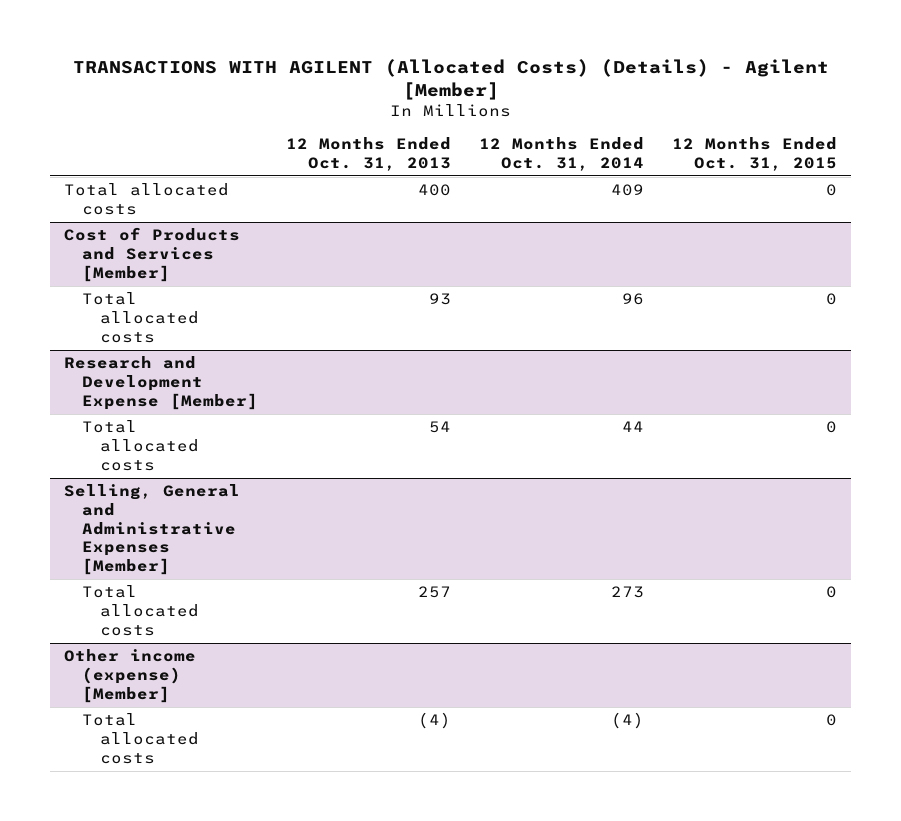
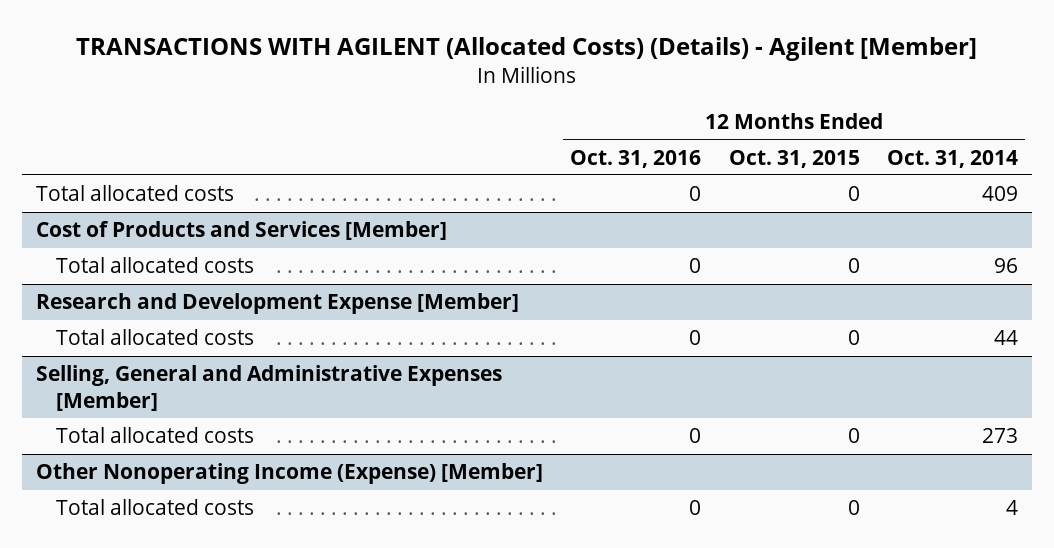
- | 12 Months Ended Oct. 31, 2013 | 12 Months Ended Oct. 31, 2014 | 12 Months Ended Oct. 31, 2015
+ | 12 Months Ended Oct. 31, 2016 | 12 Months Ended Oct. 31, 2015 | 12 Months Ended Oct. 31, 2014
- Other income (expense) [Member]
- Total allocated costs | (4) | (4) | 0
+ Other Nonoperating Income (Expense) [Member]
+ Total allocated costs | 0 | 0 | 4

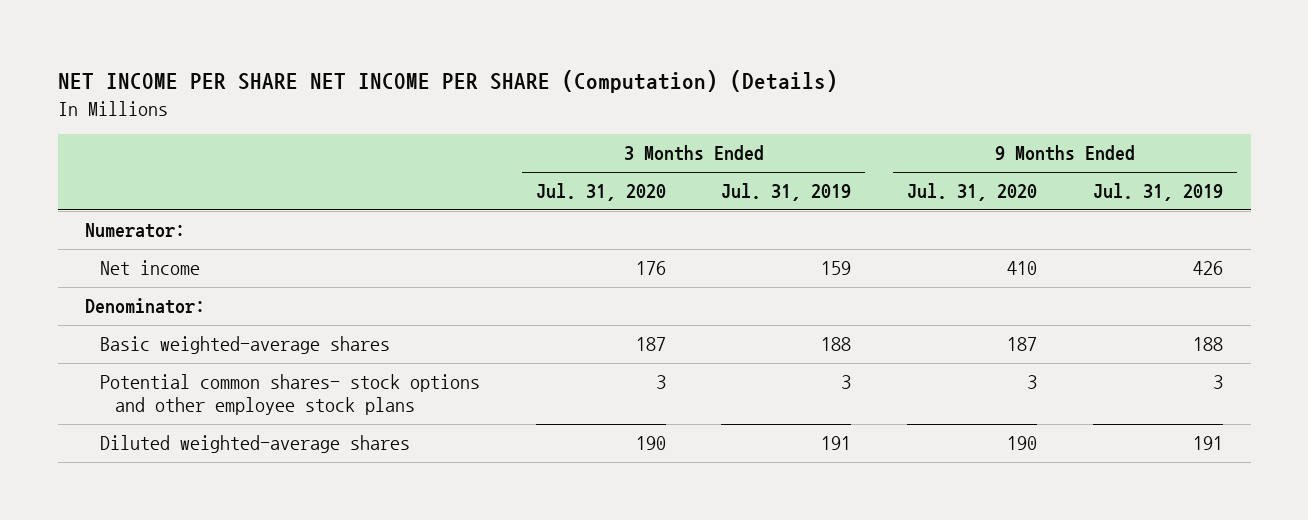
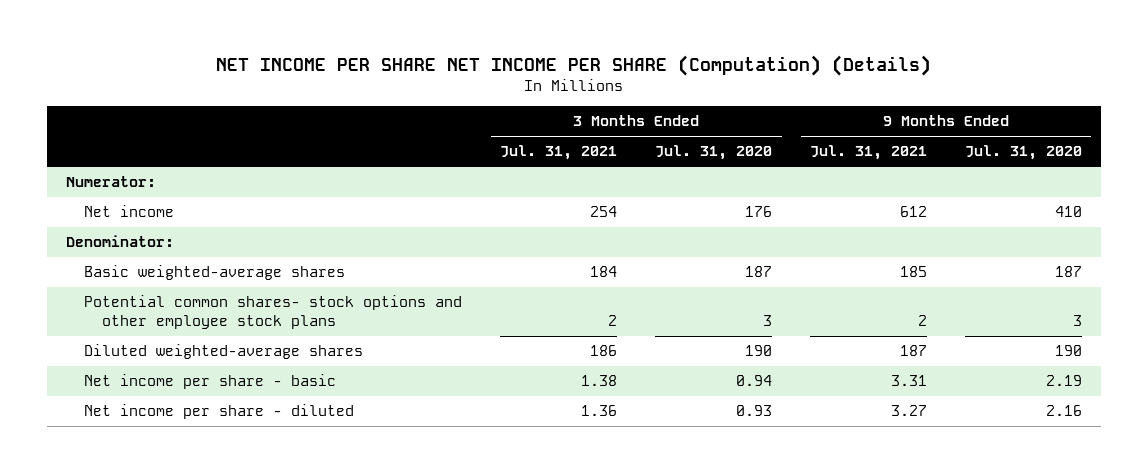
- | 3 Months Ended Jul. 31, 2020 | 3 Months Ended Jul. 31, 2019 | 9 Months Ended Jul. 31, 2020 | 9 Months Ended Jul. 31, 2019
+ | 3 Months Ended Jul. 31, 2021 | 3 Months Ended Jul. 31, 2020 | 9 Months Ended Jul. 31, 2021 | 9 Months Ended Jul. 31, 2020
+ Net income per share - basic | 1.38 | 0.94 | 3.31 | 2.19
+ Net income per share - diluted | 1.36 | 0.93 | 3.27 | 2.16

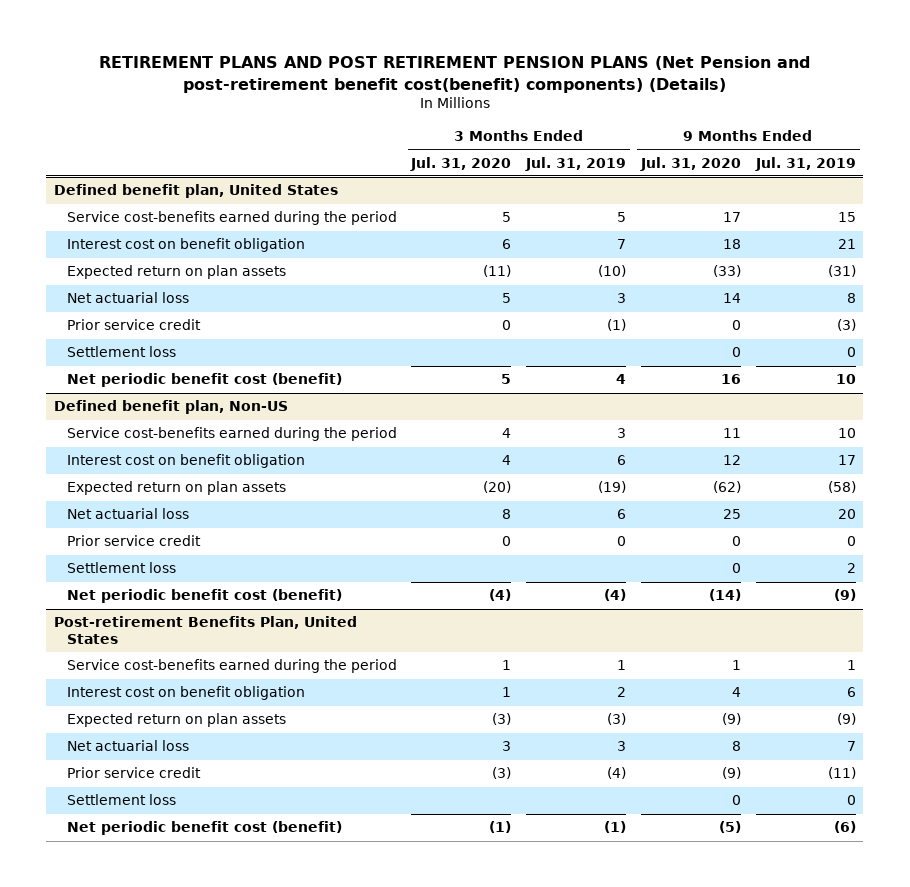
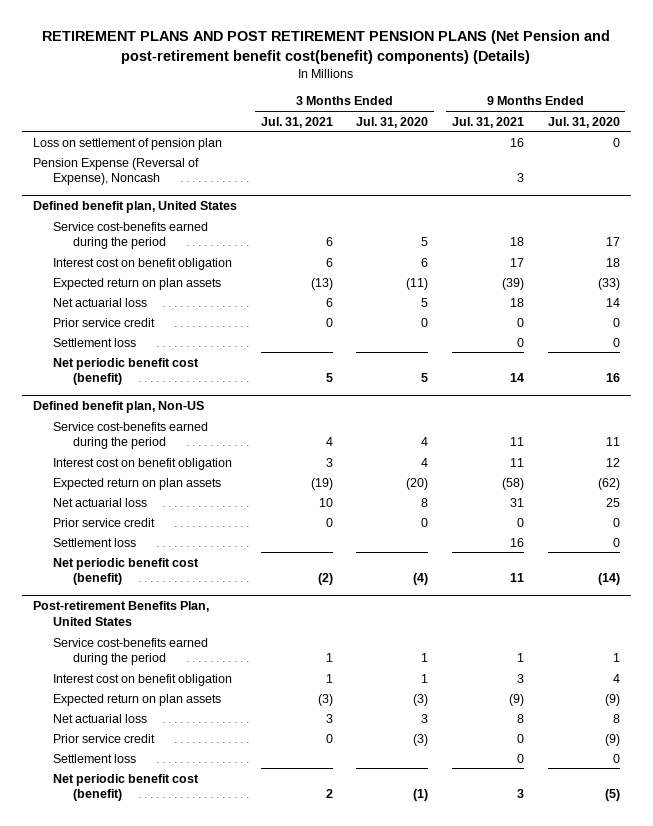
- | 3 Months Ended Jul. 31, 2020 | 3 Months Ended Jul. 31, 2019 | 9 Months Ended Jul. 31, 2020 | 9 Months Ended Jul. 31, 2019
+ | 3 Months Ended Jul. 31, 2021 | 3 Months Ended Jul. 31, 2020 | 9 Months Ended Jul. 31, 2021 | 9 Months Ended Jul. 31, 2020
+ Loss on settlement of pension plan | | | 16 | 0
+ Pension Expense (Reversal of Expense), Noncash | | | 3 |

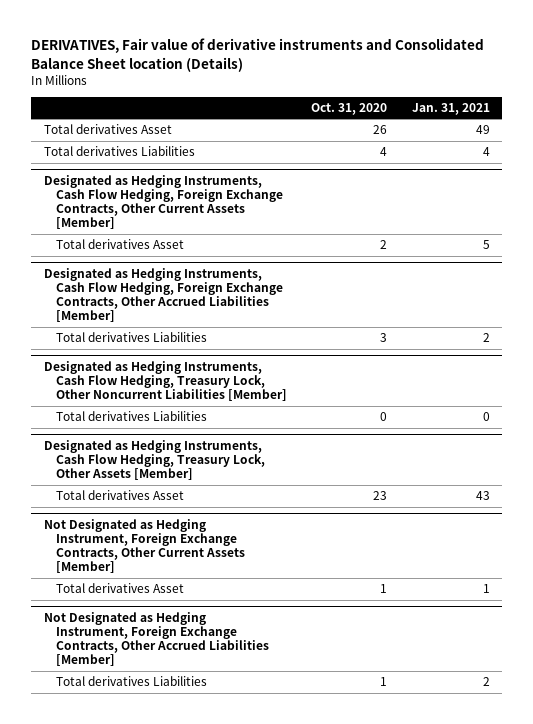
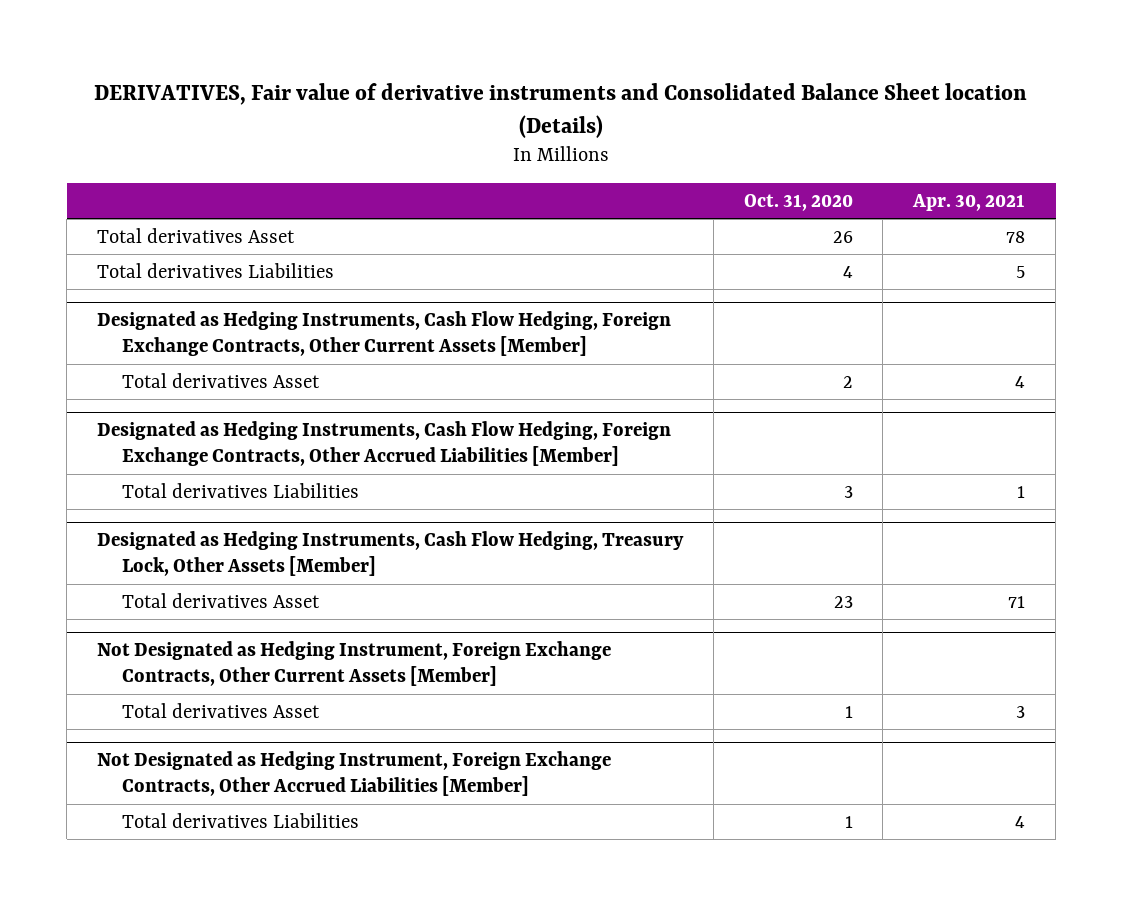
- | Oct. 31, 2020 | Jan. 31, 2021
+ | Oct. 31, 2020 | Apr. 30, 2021
- Designated as Hedging Instruments, Cash Flow Hedging, Treasury Lock, Other Noncurrent Liabilities [Member]
- Total derivatives Liabilities | 0 | 0

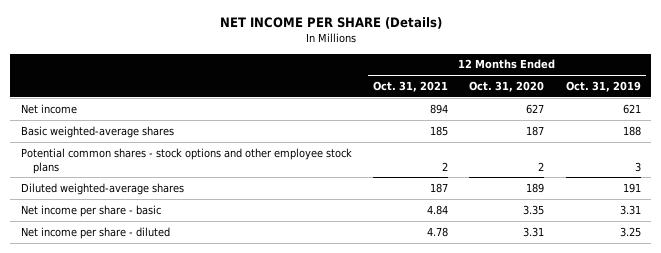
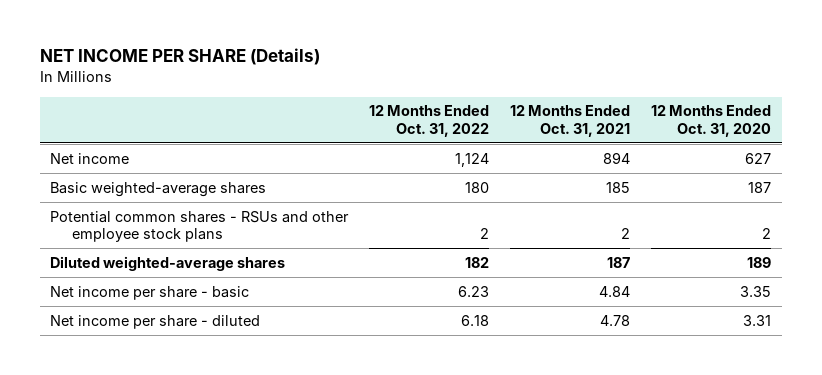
- | 12 Months Ended Oct. 31, 2021 | 12 Months Ended Oct. 31, 2020 | 12 Months Ended Oct. 31, 2019
+ | 12 Months Ended Oct. 31, 2022 | 12 Months Ended Oct. 31, 2021 | 12 Months Ended Oct. 31, 2020
- Potential common shares - stock options and other employee stock plans | 2 | 2 | 3
+ Potential common shares - RSUs and other employee stock plans | 2 | 2 | 2

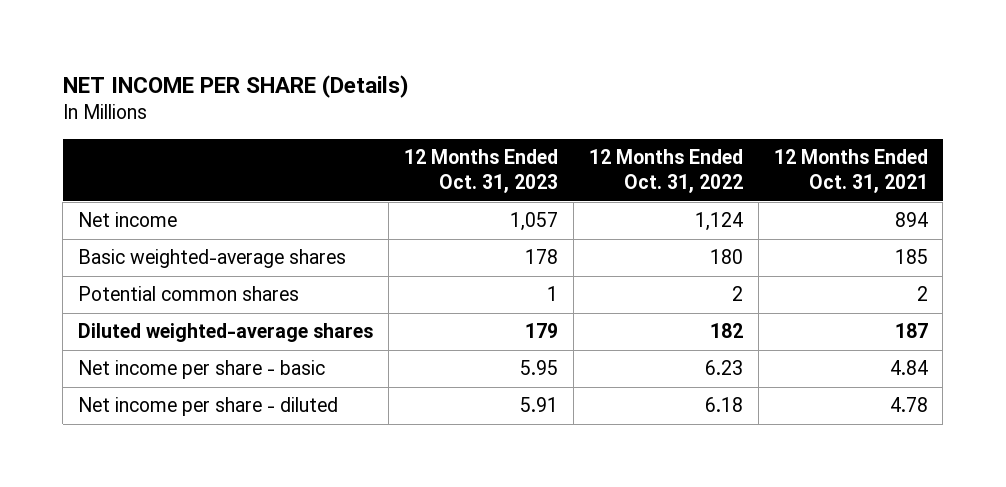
- | 12 Months Ended Oct. 31, 2022 | 12 Months Ended Oct. 31, 2021 | 12 Months Ended Oct. 31, 2020
+ | 12 Months Ended Oct. 31, 2023 | 12 Months Ended Oct. 31, 2022 | 12 Months Ended Oct. 31, 2021
- Potential common shares - RSUs and other employee stock plans | 2 | 2 | 2
+ Potential common shares | 1 | 2 | 2

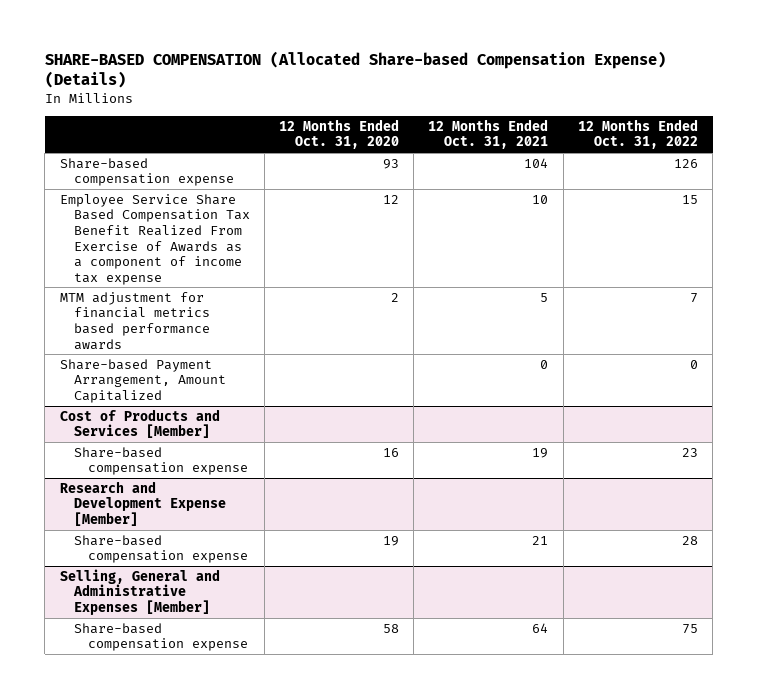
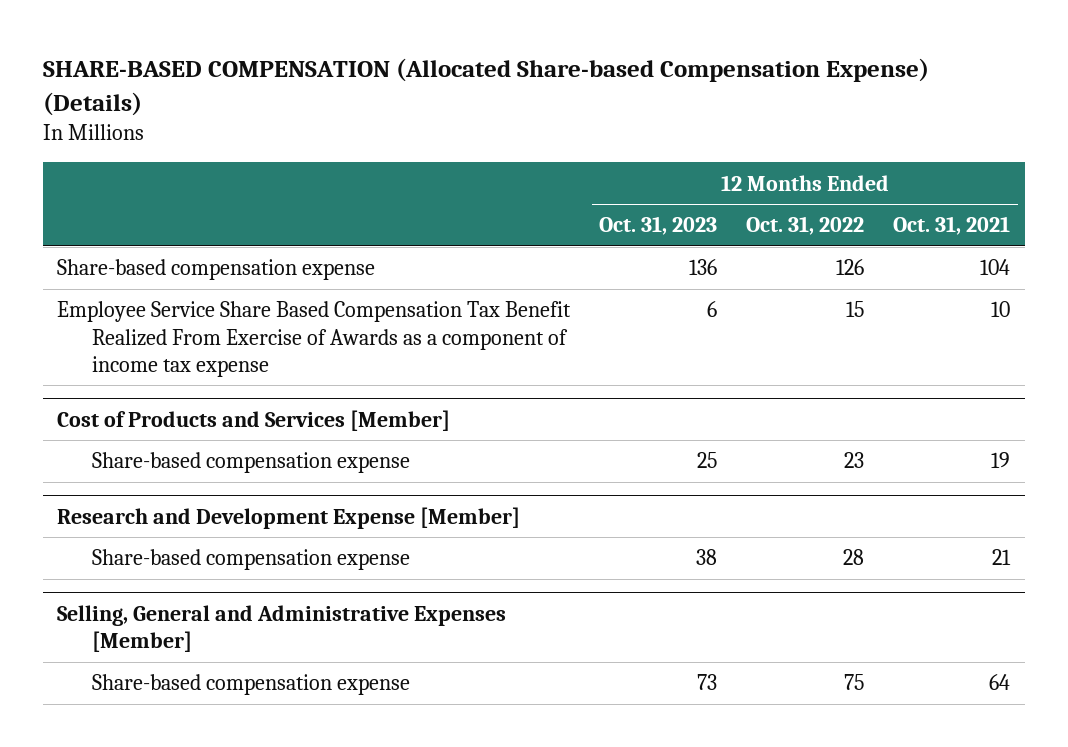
- | 12 Months Ended Oct. 31, 2020 | 12 Months Ended Oct. 31, 2021 | 12 Months Ended Oct. 31, 2022
+ | 12 Months Ended Oct. 31, 2023 | 12 Months Ended Oct. 31, 2022 | 12 Months Ended Oct. 31, 2021
- MTM adjustment for financial metrics based performance awards | 2 | 5 | 7
- Share-based Payment Arrangement, Amount Capitalized | | 0 | 0

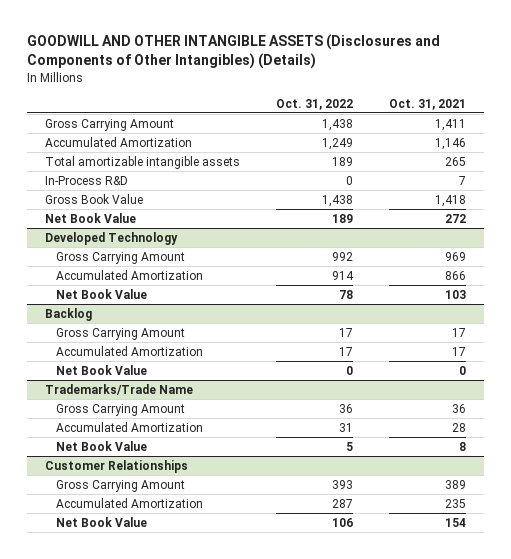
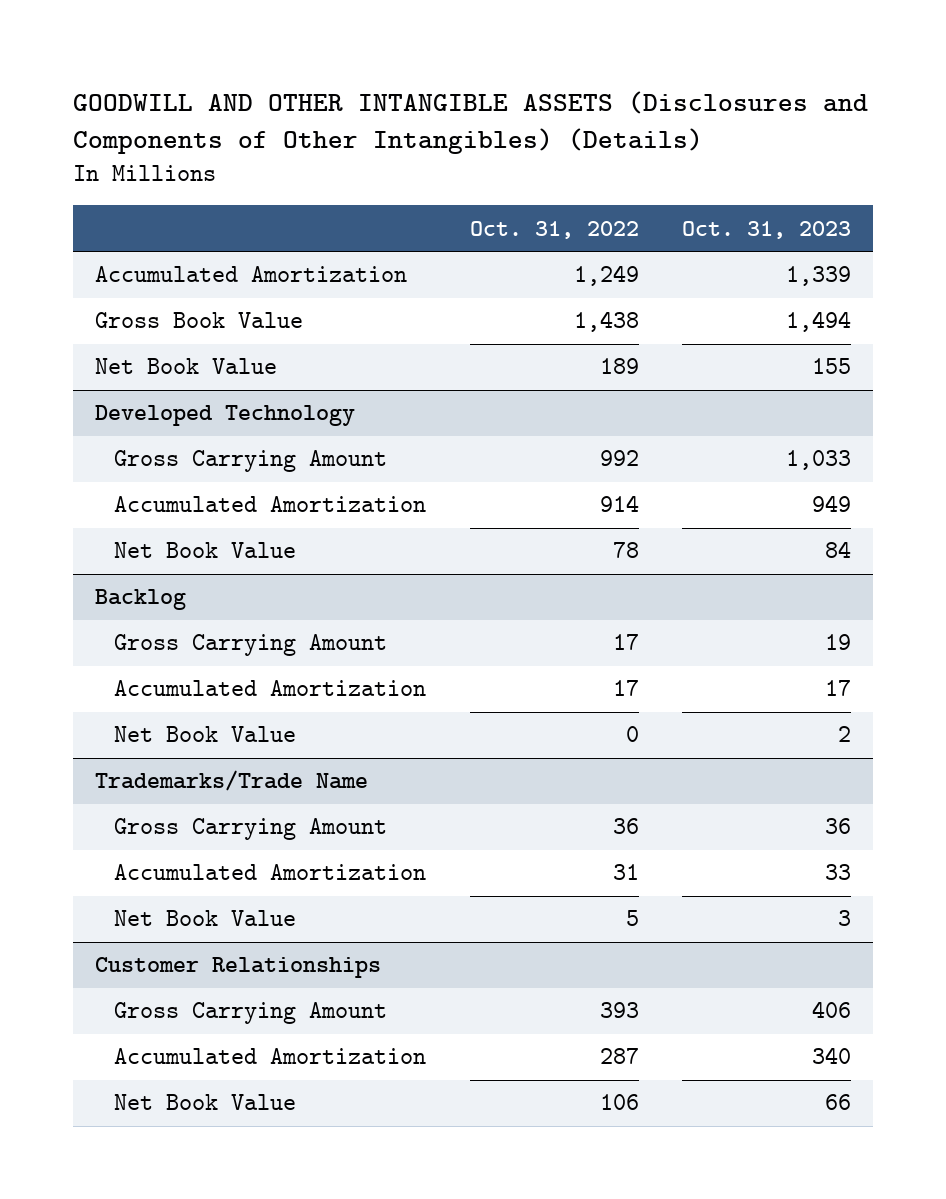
- | Oct. 31, 2022 | Oct. 31, 2021
+ | Oct. 31, 2022 | Oct. 31, 2023
- Gross Carrying Amount | 1,438 | 1,411
- Total amortizable intangible assets | 189 | 265
- In-Process R&D | 0 | 7

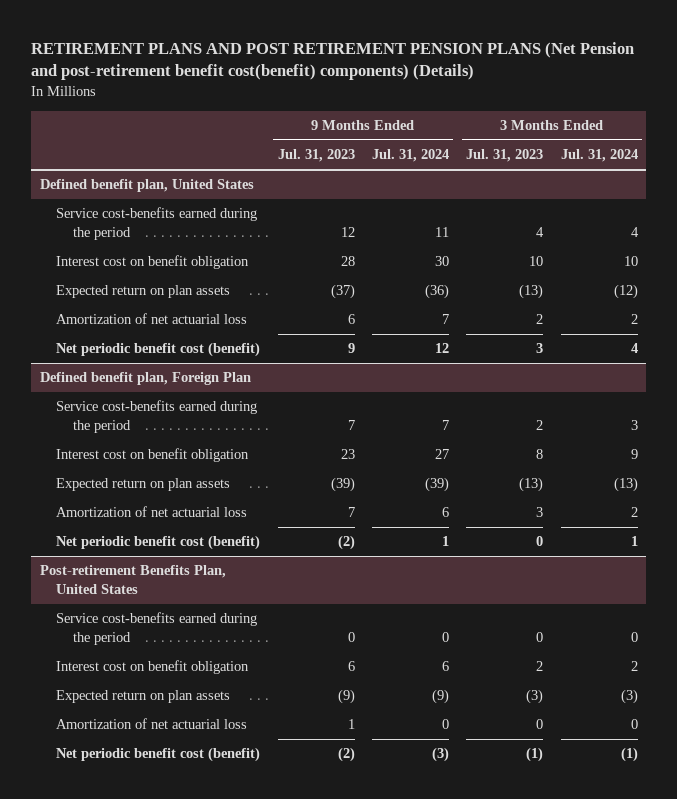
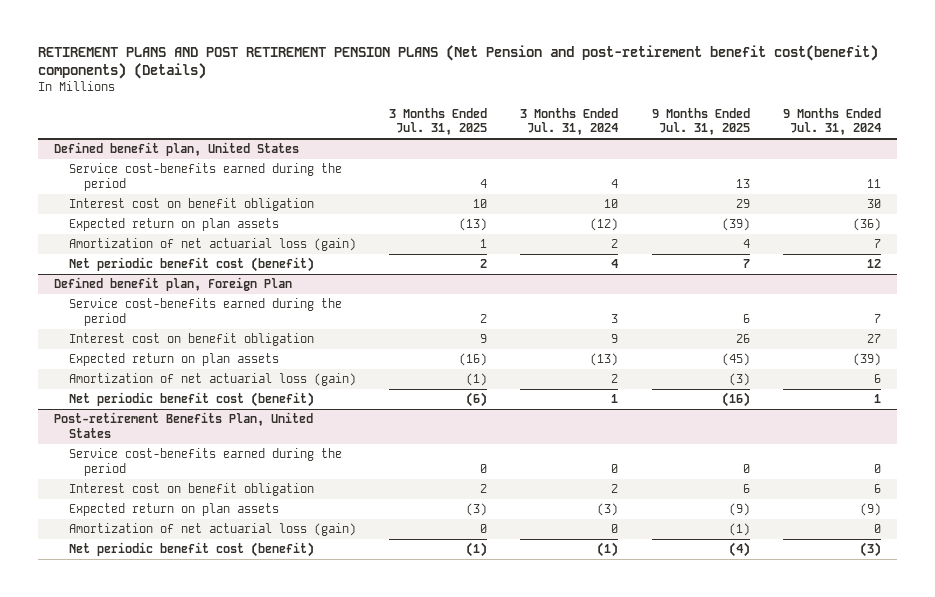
- | 9 Months Ended Jul. 31, 2023 | 9 Months Ended Jul. 31, 2024 | 3 Months Ended Jul. 31, 2023 | 3 Months Ended Jul. 31, 2024
+ | 3 Months Ended Jul. 31, 2025 | 3 Months Ended Jul. 31, 2024 | 9 Months Ended Jul. 31, 2025 | 9 Months Ended Jul. 31, 2024
@ Defined benefit plan, United States
- Amortization of net actuarial loss | 6 | 7 | 2 | 2
+ Amortization of net actuarial loss (gain) | 1 | 2 | 4 | 7
@ Defined benefit plan, Foreign Plan
- Amortization of net actuarial loss | 7 | 6 | 3 | 2
+ Amortization of net actuarial loss (gain) | (1) | 2 | (3) | 6
@ Post-retirement Benefits Plan, United States
- Amortization of net actuarial loss | 1 | 0 | 0 | 0
+ Amortization of net actuarial loss (gain) | 0 | 0 | (1) | 0

